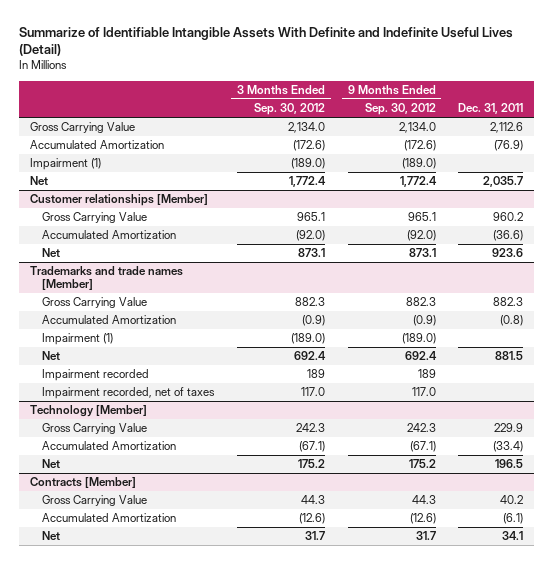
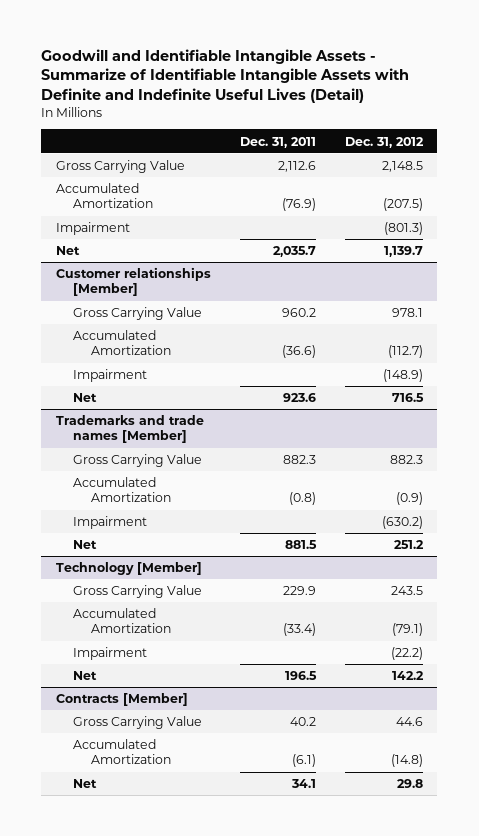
- Summarize of Identifiable Intangible Assets With Definite and Indefinite Useful Lives (Detail)
+ Goodwill and Identifiable Intangible Assets - Summarize of Identifiable Intangible Assets with Definite and Indefinite Useful Lives (Detail)
- | 3 Months Ended Sep. 30, 2012 | 9 Months Ended Sep. 30, 2012 | Dec. 31, 2011
+ | Dec. 31, 2011 | Dec. 31, 2012
- Impairment (1) | (189.0) | (189.0) |
+ Impairment | | (801.3)
@ Customer relationships [Member]
+ Impairment | | (148.9)
@ Trademarks and trade names [Member]
- Impairment (1) | (189.0) | (189.0) |
+ Impairment | | (630.2)
- Impairment recorded | 189 | 189 |
- Impairment recorded, net of taxes | 117.0 | 117.0 |
@ Technology [Member]
+ Impairment | | (22.2)

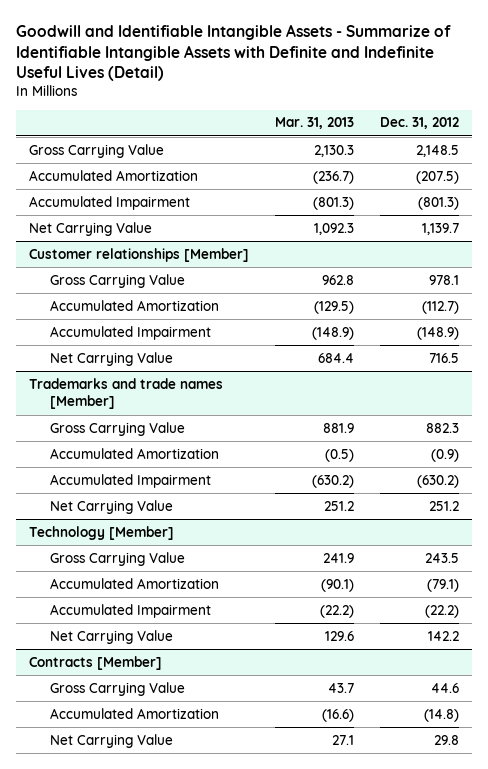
- | Dec. 31, 2011 | Dec. 31, 2012
+ | Mar. 31, 2013 | Dec. 31, 2012
- Impairment | | (801.3)
- Net | 2,035.7 | 1,139.7
+ Accumulated Impairment | (801.3) | (801.3)
+ Net Carrying Value | 1,092.3 | 1,139.7
@ Customer relationships [Member]
- Impairment | | (148.9)
- Net | 923.6 | 716.5
+ Accumulated Impairment | (148.9) | (148.9)
+ Net Carrying Value | 684.4 | 716.5
@ Trademarks and trade names [Member]
- Impairment | | (630.2)
- Net | 881.5 | 251.2
+ Accumulated Impairment | (630.2) | (630.2)
+ Net Carrying Value | 251.2 | 251.2
@ Technology [Member]
- Impairment | | (22.2)
- Net | 196.5 | 142.2
+ Accumulated Impairment | (22.2) | (22.2)
+ Net Carrying Value | 129.6 | 142.2
@ Contracts [Member]
- Net | 34.1 | 29.8
+ Net Carrying Value | 27.1 | 29.8

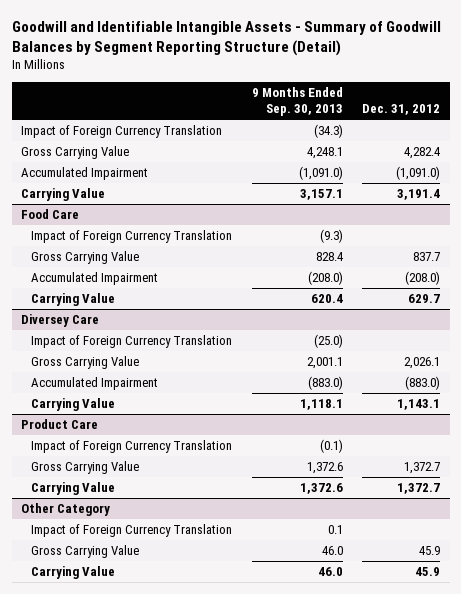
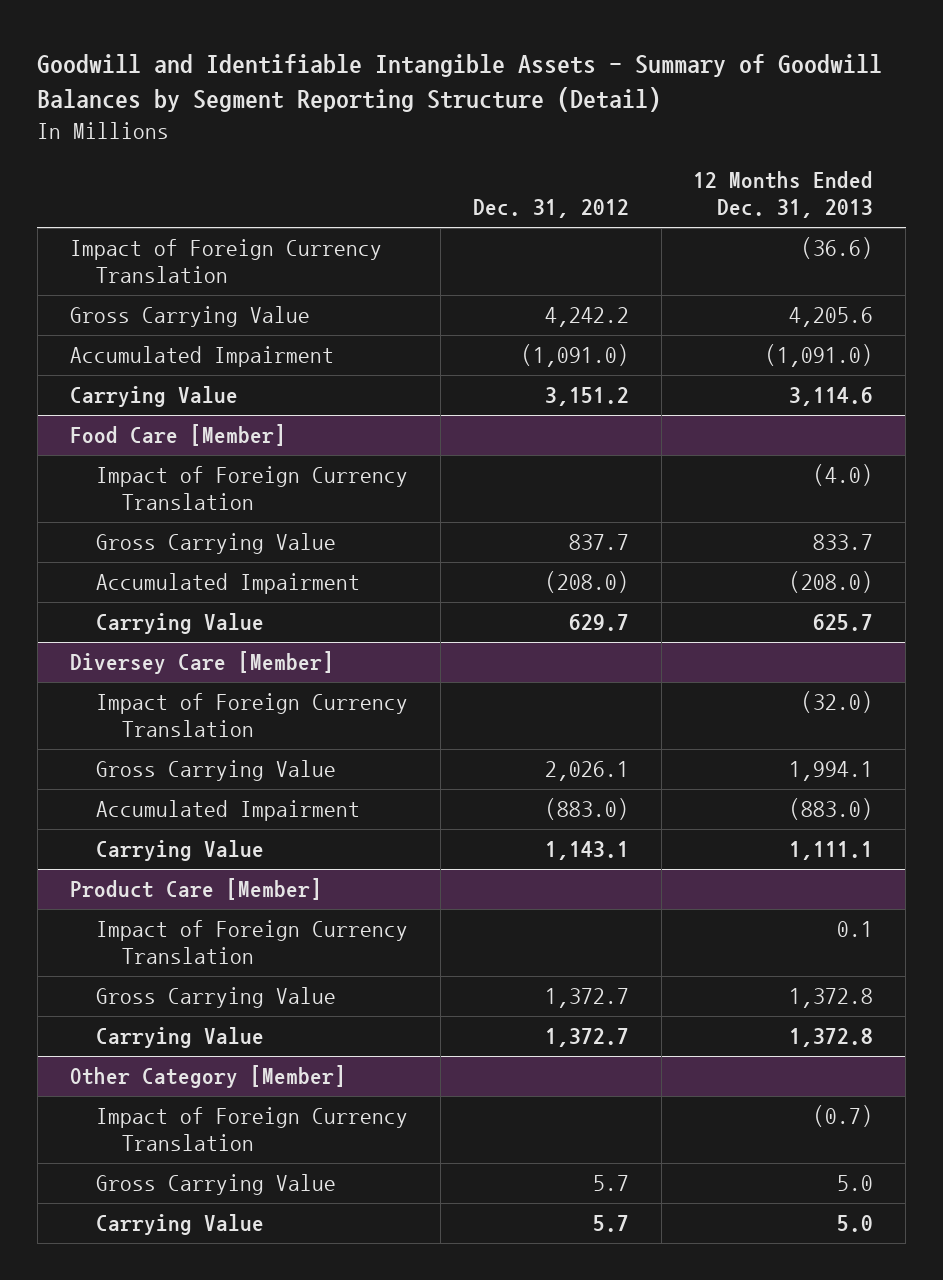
- | 9 Months Ended Sep. 30, 2013 | Dec. 31, 2012
+ | Dec. 31, 2012 | 12 Months Ended Dec. 31, 2013
- Gross Carrying Value | 4,248.1 | 4,282.4
+ Gross Carrying Value | 4,242.2 | 4,205.6
- Carrying Value | 3,157.1 | 3,191.4
- Food Care
+ Carrying Value | 3,151.2 | 3,114.6
+ Food Care [Member]
- Diversey Care
+ Diversey Care [Member]
- Product Care
+ Product Care [Member]
- Other Category
+ Other Category [Member]
- Gross Carrying Value | 46.0 | 45.9
- Carrying Value | 46.0 | 45.9
+ Gross Carrying Value | 5.7 | 5.0
+ Carrying Value | 5.7 | 5.0

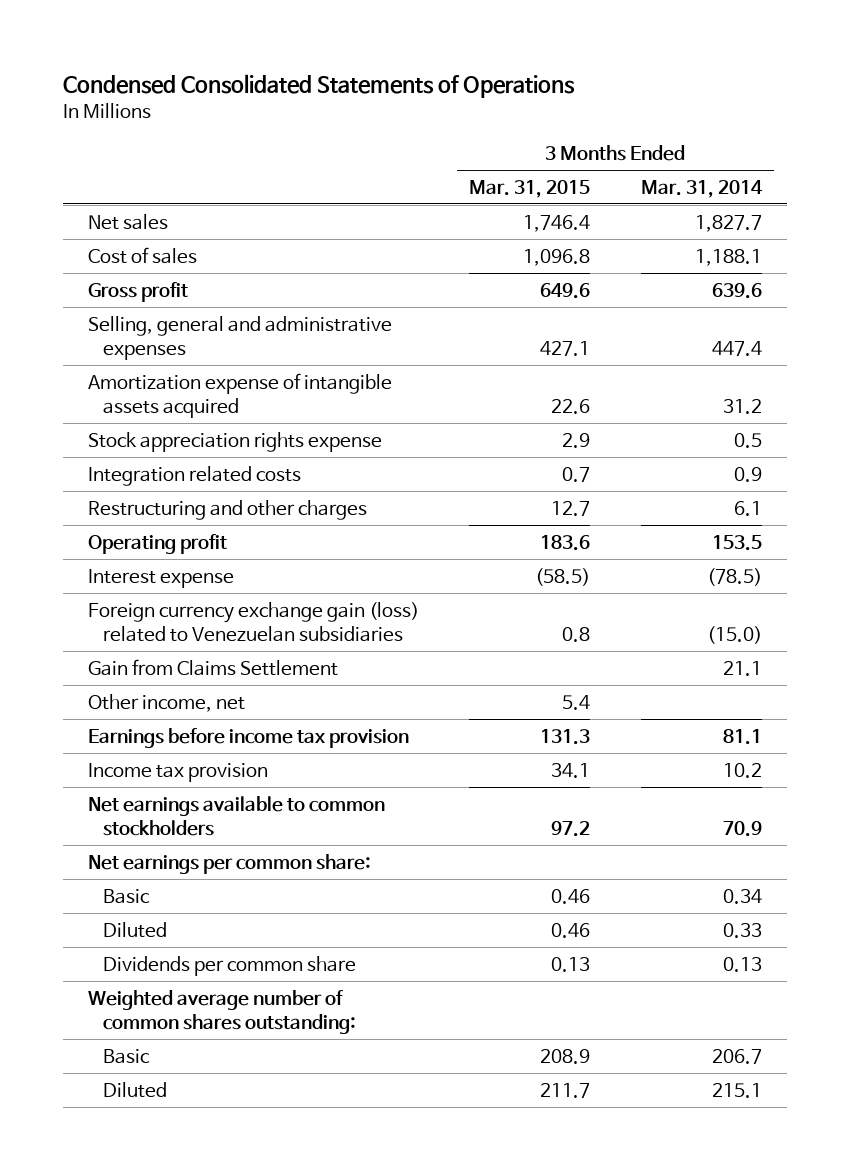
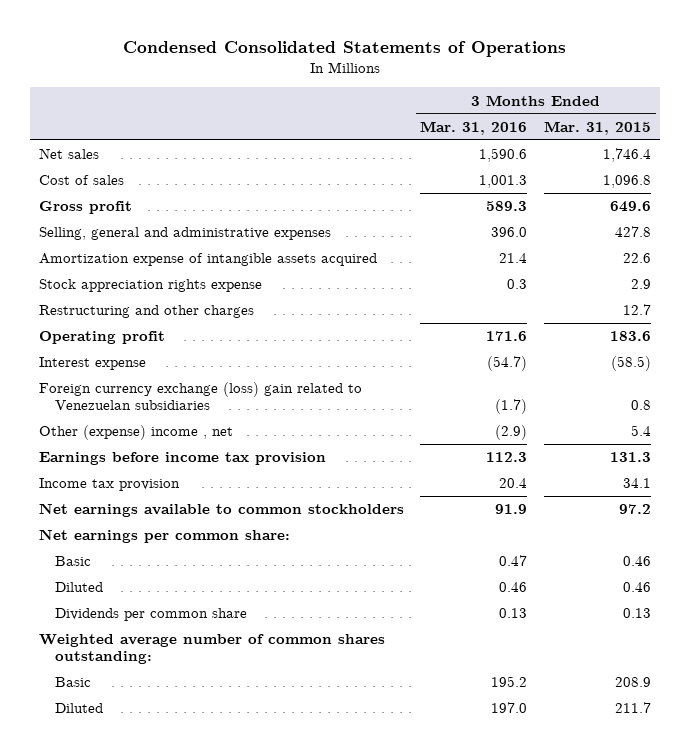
- | 3 Months Ended Mar. 31, 2015 | 3 Months Ended Mar. 31, 2014
+ | 3 Months Ended Mar. 31, 2016 | 3 Months Ended Mar. 31, 2015
- Selling, general and administrative expenses | 427.1 | 447.4
+ Selling, general and administrative expenses | 396.0 | 427.8
- Integration related costs | 0.7 | 0.9
- Foreign currency exchange gain (loss) related to Venezuelan subsidiaries | 0.8 | (15.0)
- Gain from Claims Settlement | | 21.1
- Other income, net | 5.4 |
+ Foreign currency exchange (loss) gain related to Venezuelan subsidiaries | (1.7) | 0.8
+ Other (expense) income , net | (2.9) | 5.4

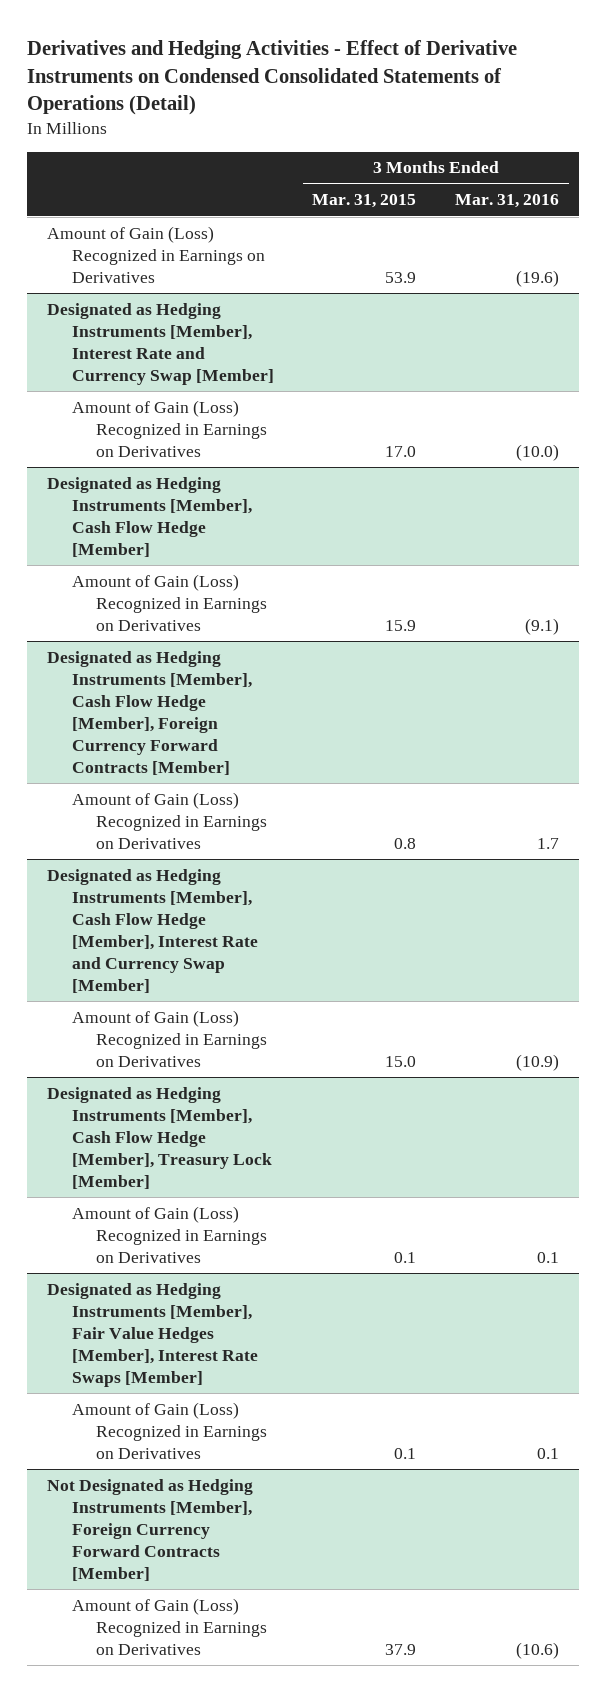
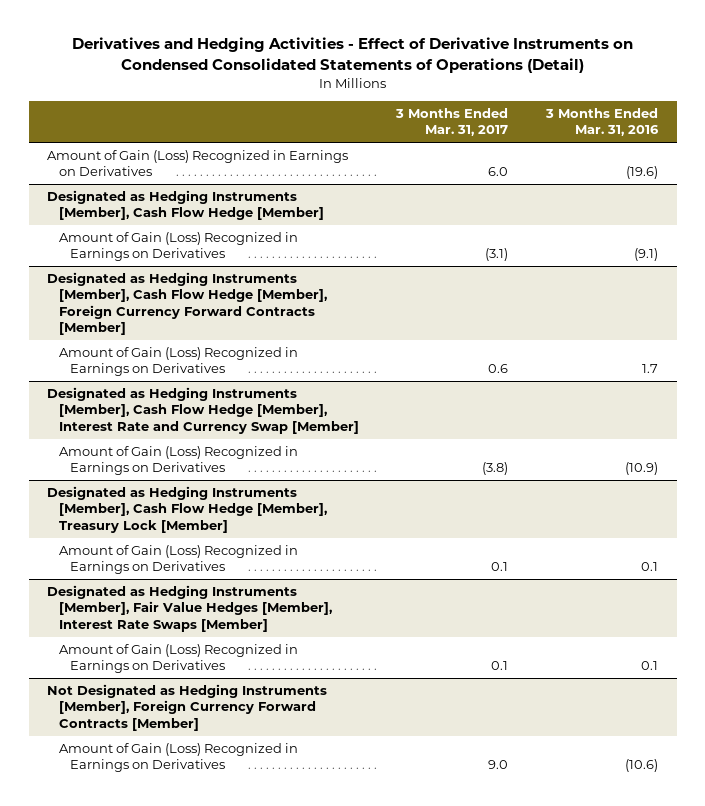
- | 3 Months Ended Mar. 31, 2015 | 3 Months Ended Mar. 31, 2016
+ | 3 Months Ended Mar. 31, 2017 | 3 Months Ended Mar. 31, 2016
- Designated as Hedging Instruments [Member], Interest Rate and Currency Swap [Member]
- Amount of Gain (Loss) Recognized in Earnings on Derivatives | 17.0 | (10.0)

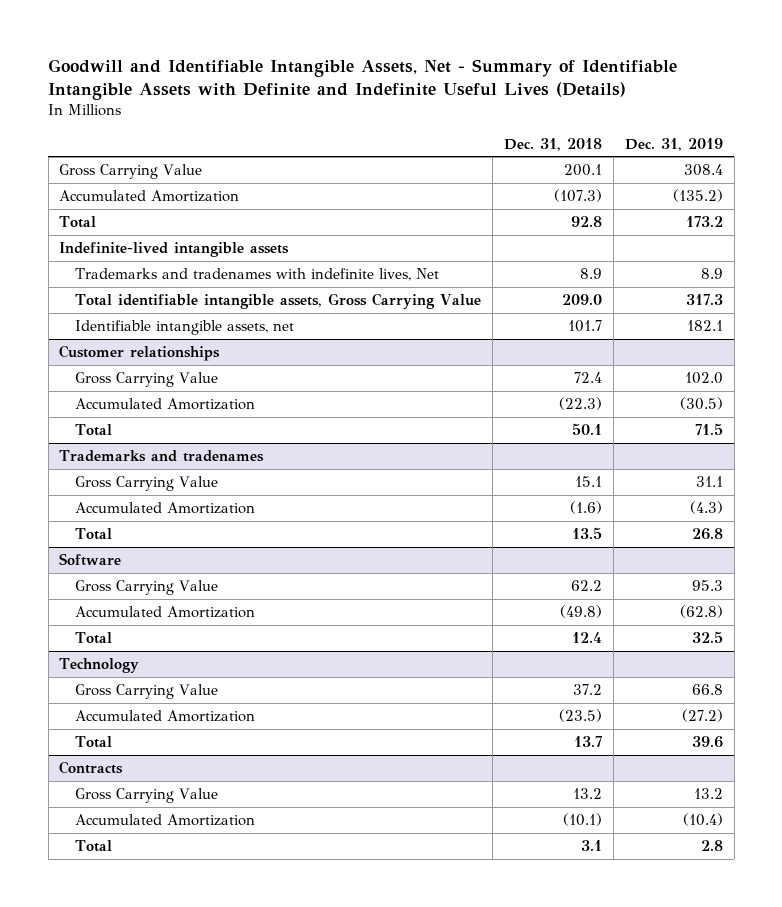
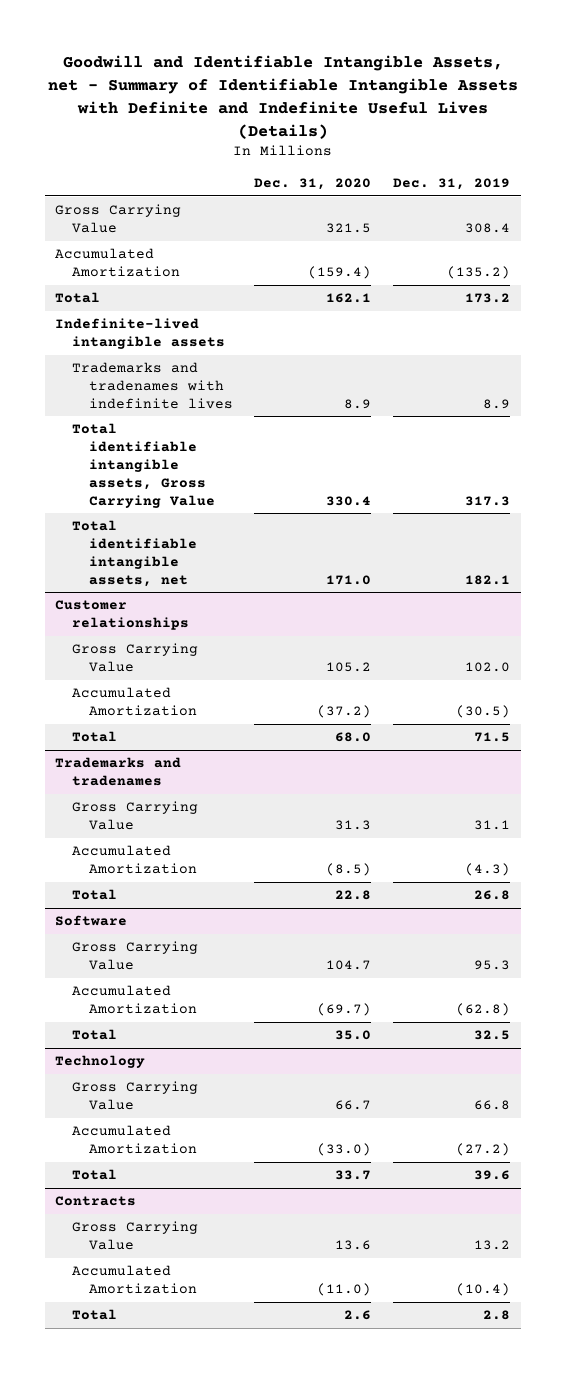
- Goodwill and Identifiable Intangible Assets, Net - Summary of Identifiable Intangible Assets with Definite and Indefinite Useful Lives (Details)
+ Goodwill and Identifiable Intangible Assets, net - Summary of Identifiable Intangible Assets with Definite and Indefinite Useful Lives (Details)
- | Dec. 31, 2018 | Dec. 31, 2019
+ | Dec. 31, 2020 | Dec. 31, 2019
- Trademarks and tradenames with indefinite lives, Net | 8.9 | 8.9
+ Trademarks and tradenames with indefinite lives | 8.9 | 8.9
- Identifiable intangible assets, net | 101.7 | 182.1
+ Total identifiable intangible assets, net | 171.0 | 182.1

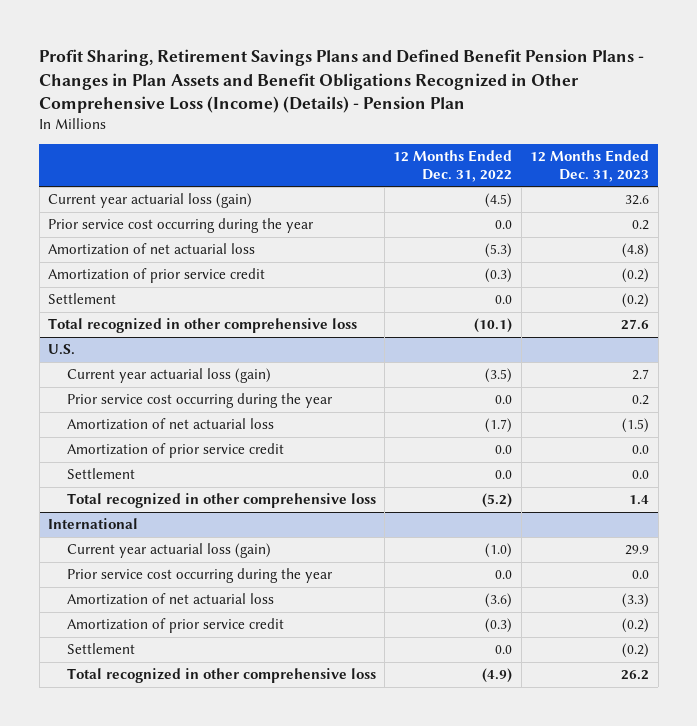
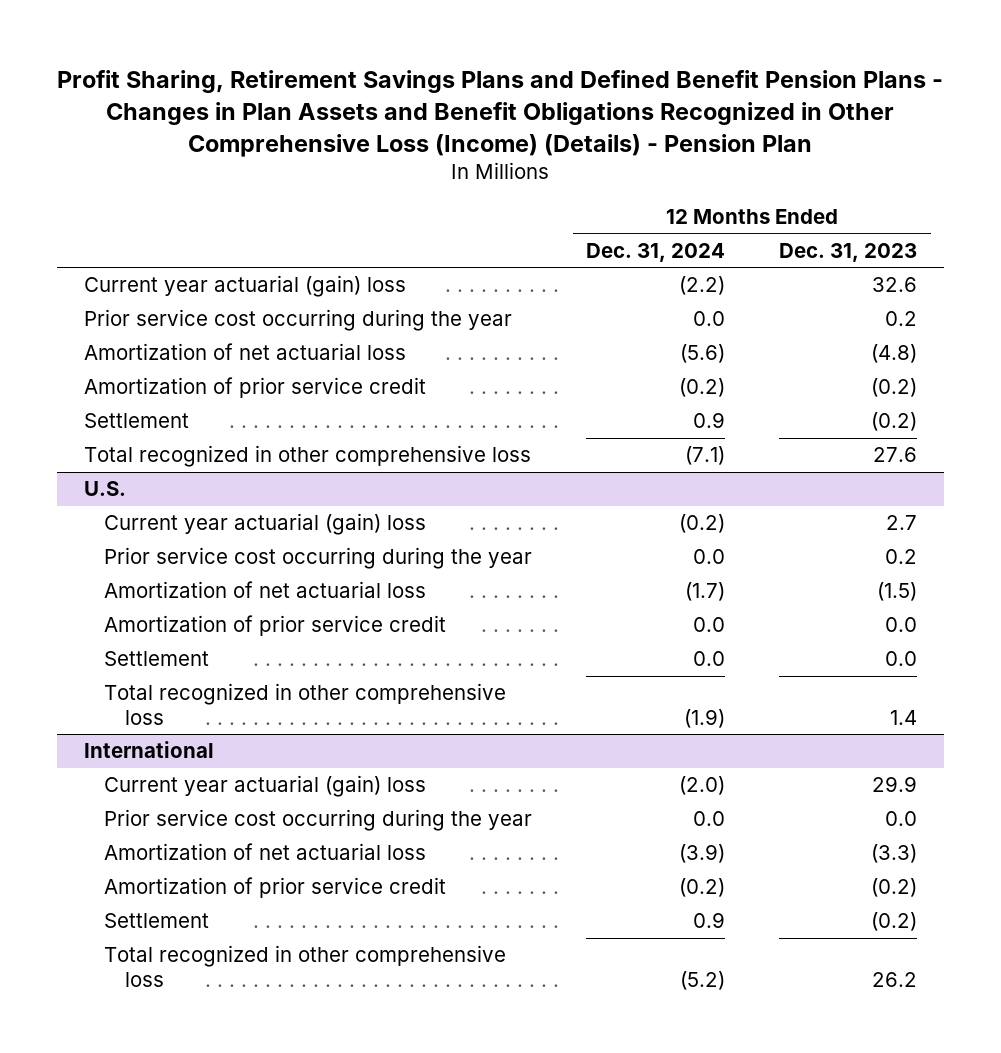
- | 12 Months Ended Dec. 31, 2022 | 12 Months Ended Dec. 31, 2023
+ | 12 Months Ended Dec. 31, 2024 | 12 Months Ended Dec. 31, 2023
- Current year actuarial loss (gain) | (4.5) | 32.6
+ Current year actuarial (gain) loss | (2.2) | 32.6
@ U.S.
- Current year actuarial loss (gain) | (3.5) | 2.7
+ Current year actuarial (gain) loss | (0.2) | 2.7
@ International
- Current year actuarial loss (gain) | (1.0) | 29.9
+ Current year actuarial (gain) loss | (2.0) | 29.9

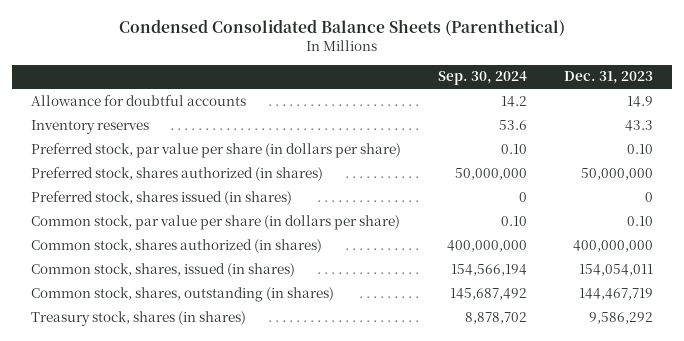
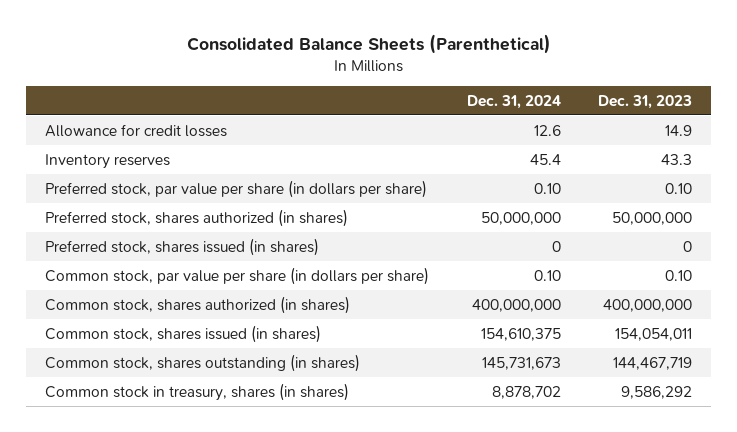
- Condensed Consolidated Balance Sheets (Parenthetical)
+ Consolidated Balance Sheets (Parenthetical)
- | Sep. 30, 2024 | Dec. 31, 2023
+ | Dec. 31, 2024 | Dec. 31, 2023
- Allowance for doubtful accounts | 14.2 | 14.9
+ Allowance for credit losses | 12.6 | 14.9
- Common stock, shares, issued (in shares) | 154,566,194 | 154,054,011
- Common stock, shares, outstanding (in shares) | 145,687,492 | 144,467,719
- Treasury stock, shares (in shares) | 8,878,702 | 9,586,292
+ Common stock, shares issued (in shares) | 154,610,375 | 154,054,011
+ Common stock, shares outstanding (in shares) | 145,731,673 | 144,467,719
+ Common stock in treasury, shares (in shares) | 8,878,702 | 9,586,292

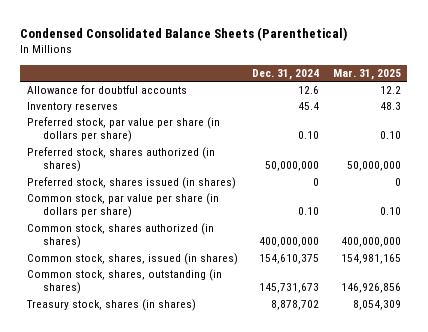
- Consolidated Balance Sheets (Parenthetical)
+ Condensed Consolidated Balance Sheets (Parenthetical)
- | Dec. 31, 2024 | Dec. 31, 2023
+ | Dec. 31, 2024 | Mar. 31, 2025
- Allowance for credit losses | 12.6 | 14.9
+ Allowance for doubtful accounts | 12.6 | 12.2
- Common stock, shares issued (in shares) | 154,610,375 | 154,054,011
- Common stock, shares outstanding (in shares) | 145,731,673 | 144,467,719
- Common stock in treasury, shares (in shares) | 8,878,702 | 9,586,292
+ Common stock, shares, issued (in shares) | 154,610,375 | 154,981,165
+ Common stock, shares, outstanding (in shares) | 145,731,673 | 146,926,856
+ Treasury stock, shares (in shares) | 8,878,702 | 8,054,309

